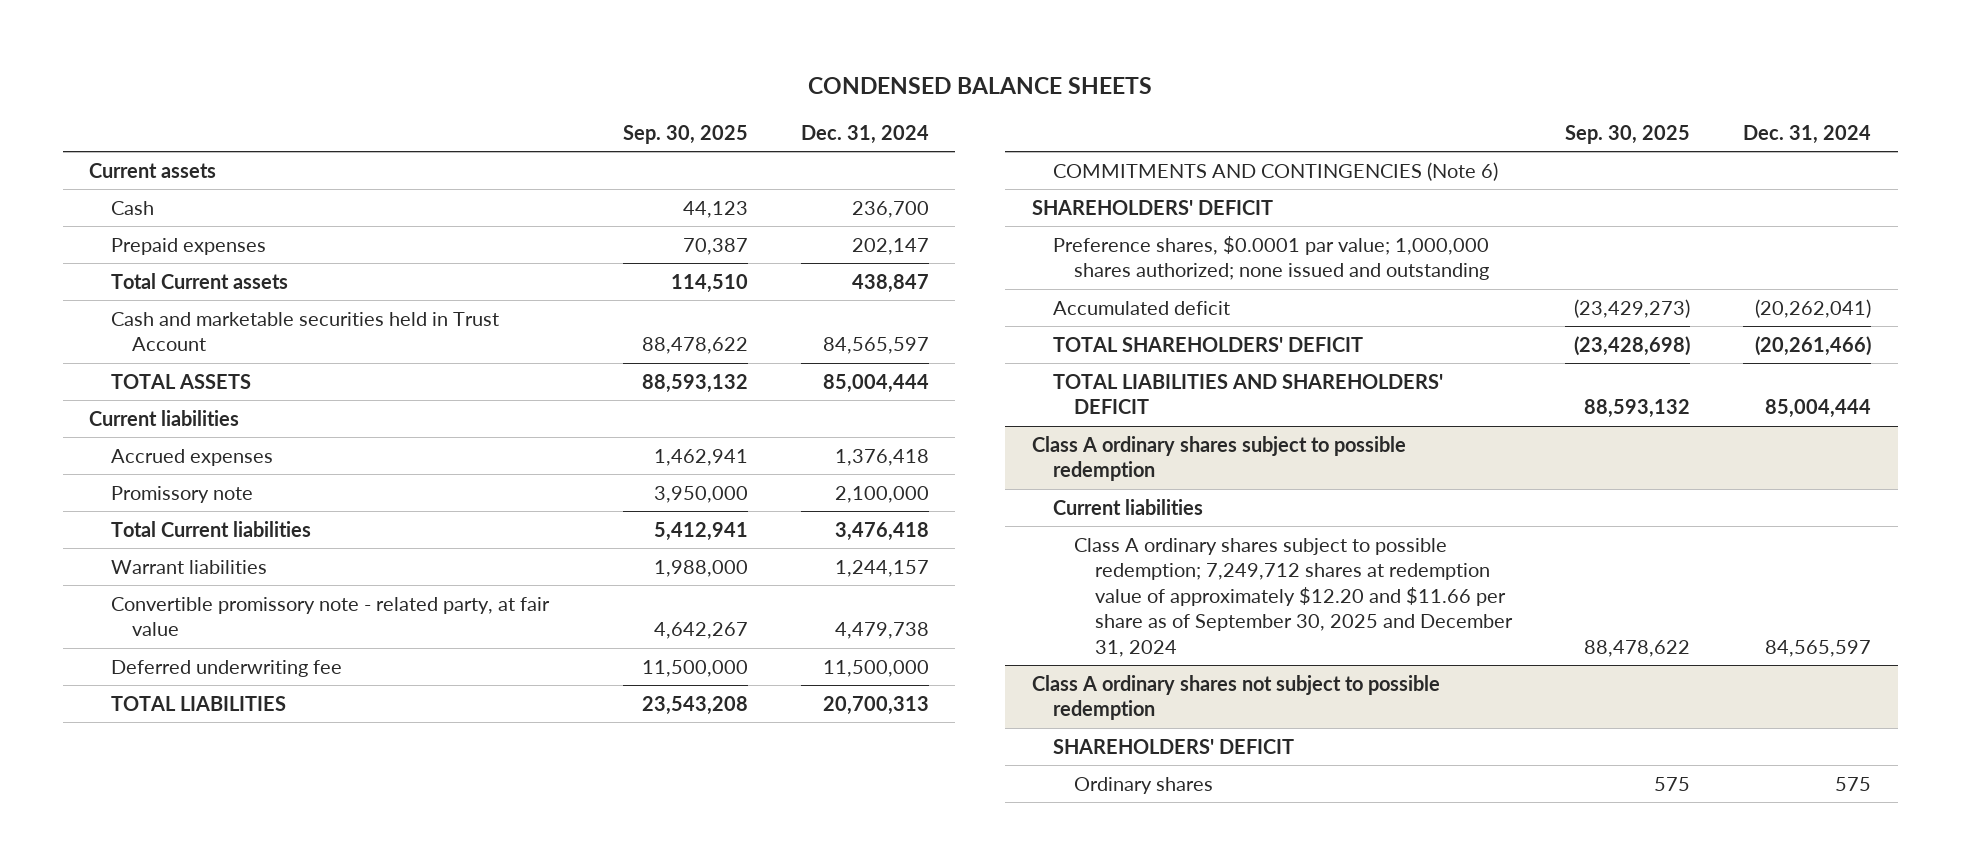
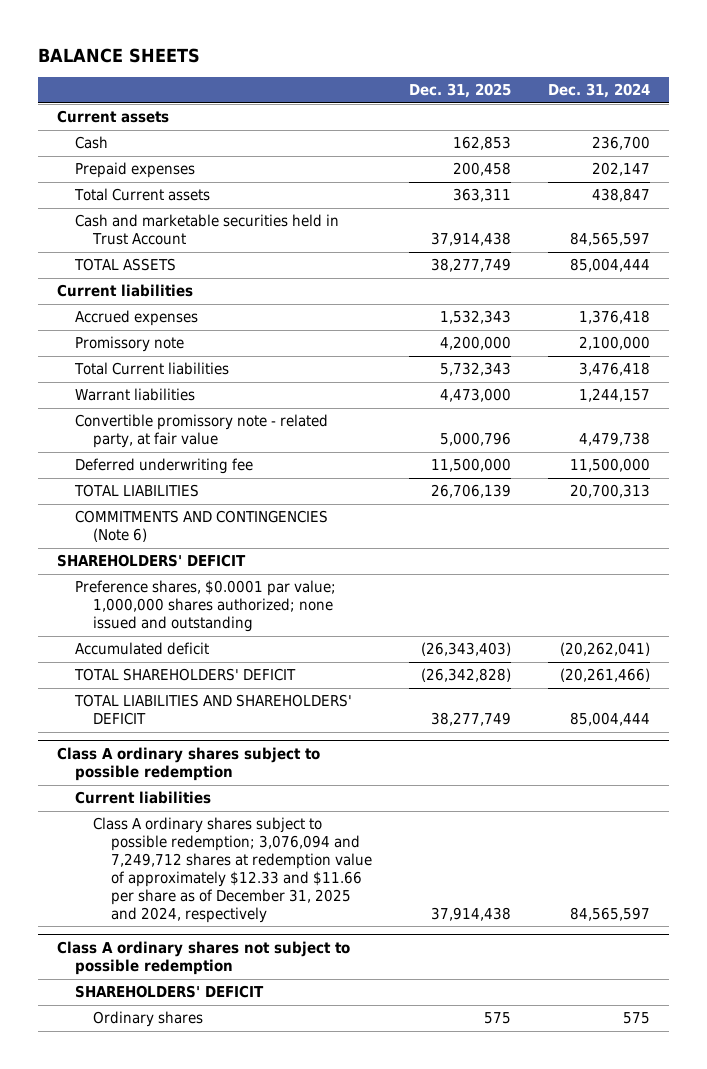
- CONDENSED BALANCE SHEETS
+ BALANCE SHEETS
- | Sep. 30, 2025 | Dec. 31, 2024
+ | Dec. 31, 2025 | Dec. 31, 2024
@ Class A ordinary shares subject to possible redemption
- Class A ordinary shares subject to possible redemption; 7,249,712 shares at redemption value of approximately $12.20 and $11.66 per share as of September 30, 2025 and December 31, 2024 | 88,478,622 | 84,565,597
+ Class A ordinary shares subject to possible redemption; 3,076,094 and 7,249,712 shares at redemption value of approximately $12.33 and $11.66 per share as of December 31, 2025 and 2024, respectively | 37,914,438 | 84,565,597

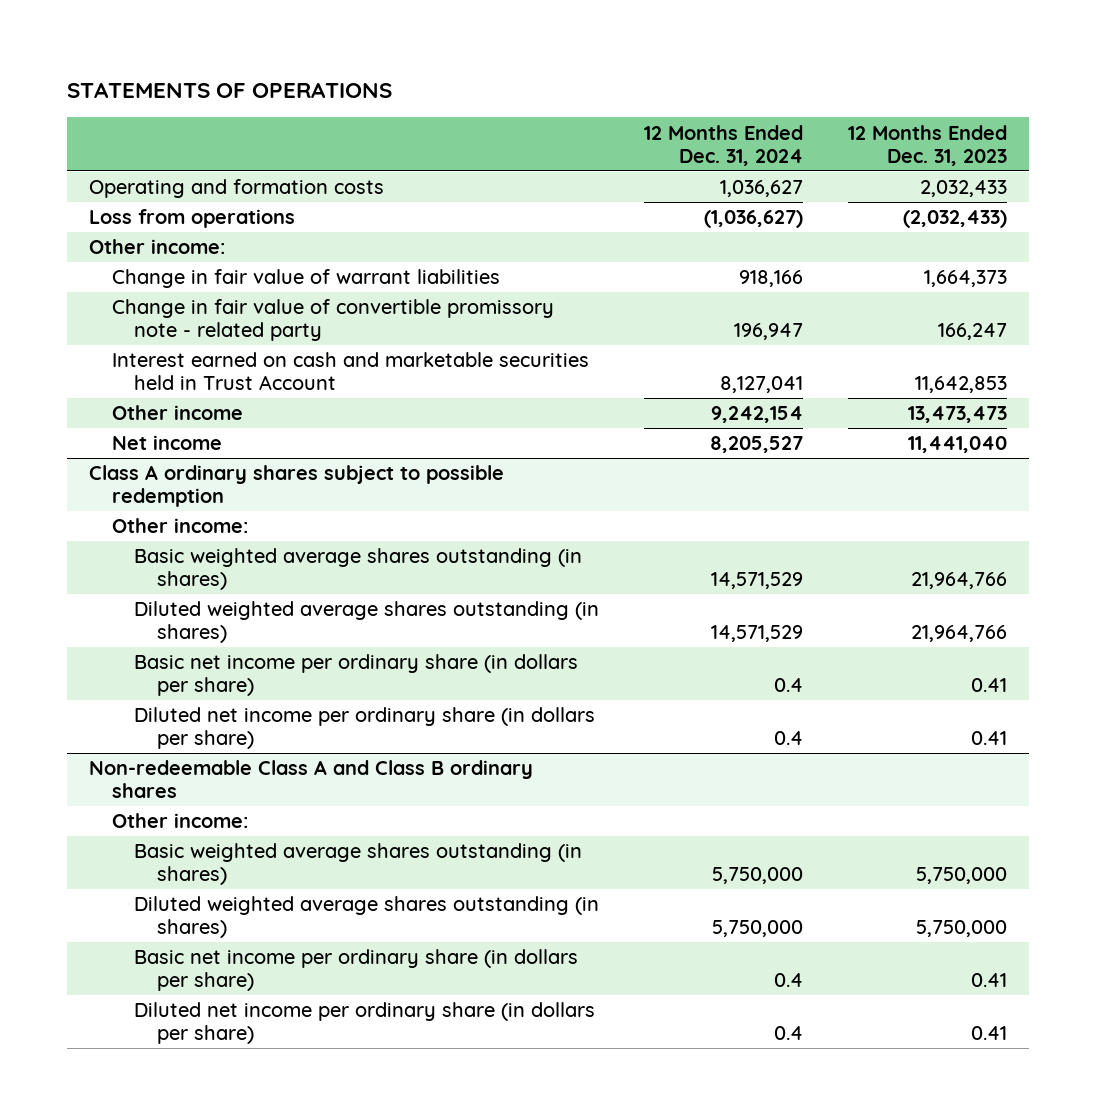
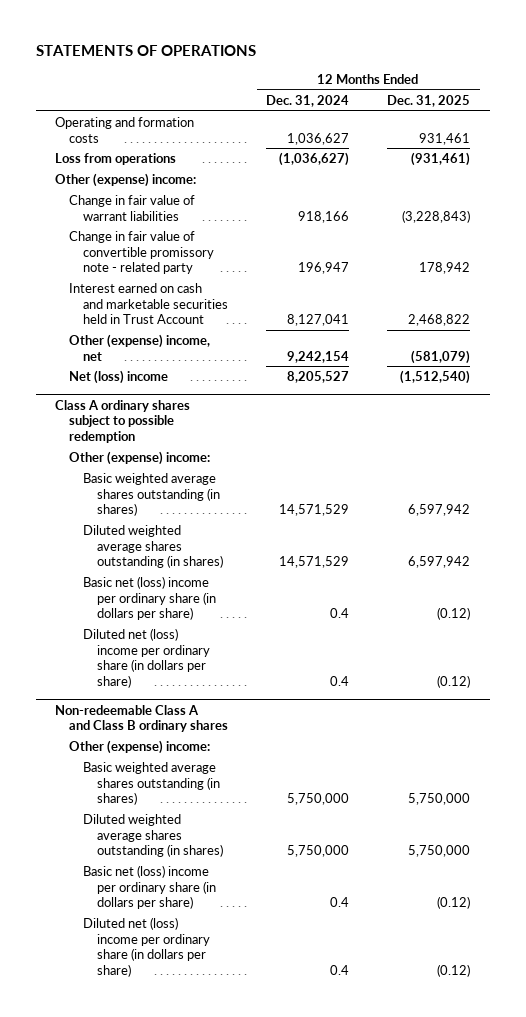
- | 12 Months Ended Dec. 31, 2024 | 12 Months Ended Dec. 31, 2023
+ | 12 Months Ended Dec. 31, 2024 | 12 Months Ended Dec. 31, 2025
- Other income:
+ Other (expense) income:
- Other income | 9,242,154 | 13,473,473
- Net income | 8,205,527 | 11,441,040
+ Other (expense) income, net | 9,242,154 | (581,079)
+ Net (loss) income | 8,205,527 | (1,512,540)
@ Class A ordinary shares subject to possible redemption
- Other income:
+ Other (expense) income:
- Basic net income per ordinary share (in dollars per share) | 0.4 | 0.41
- Diluted net income per ordinary share (in dollars per share) | 0.4 | 0.41
+ Basic net (loss) income per ordinary share (in dollars per share) | 0.4 | (0.12)
+ Diluted net (loss) income per ordinary share (in dollars per share) | 0.4 | (0.12)
@ Non-redeemable Class A and Class B ordinary shares
- Other income:
+ Other (expense) income:
- Basic net income per ordinary share (in dollars per share) | 0.4 | 0.41
- Diluted net income per ordinary share (in dollars per share) | 0.4 | 0.41
+ Basic net (loss) income per ordinary share (in dollars per share) | 0.4 | (0.12)
+ Diluted net (loss) income per ordinary share (in dollars per share) | 0.4 | (0.12)

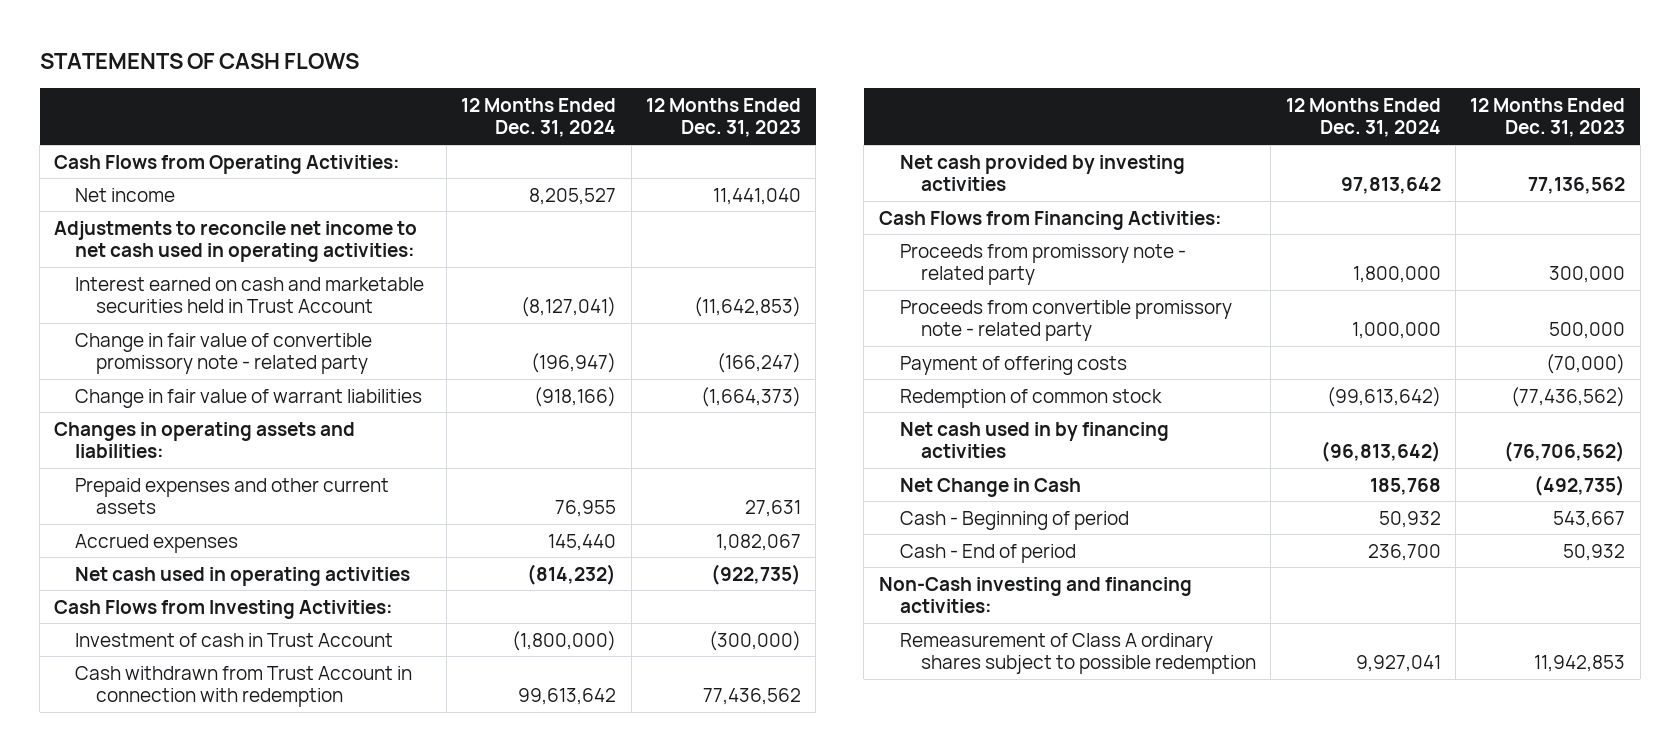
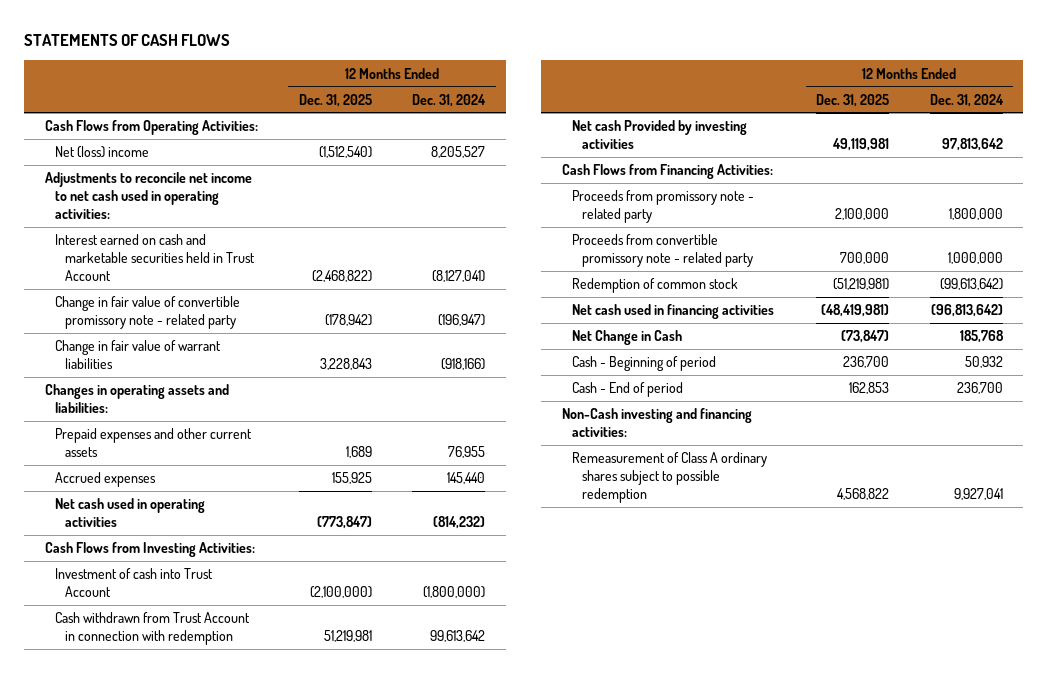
- | 12 Months Ended Dec. 31, 2024 | 12 Months Ended Dec. 31, 2023
+ | 12 Months Ended Dec. 31, 2025 | 12 Months Ended Dec. 31, 2024
- Net income | 8,205,527 | 11,441,040
+ Net (loss) income | (1,512,540) | 8,205,527
- Investment of cash in Trust Account | (1,800,000) | (300,000)
+ Investment of cash into Trust Account | (2,100,000) | (1,800,000)
- Net cash provided by investing activities | 97,813,642 | 77,136,562
+ Net cash Provided by investing activities | 49,119,981 | 97,813,642
- Payment of offering costs | | (70,000)
- Net cash used in by financing activities | (96,813,642) | (76,706,562)
+ Net cash used in financing activities | (48,419,981) | (96,813,642)

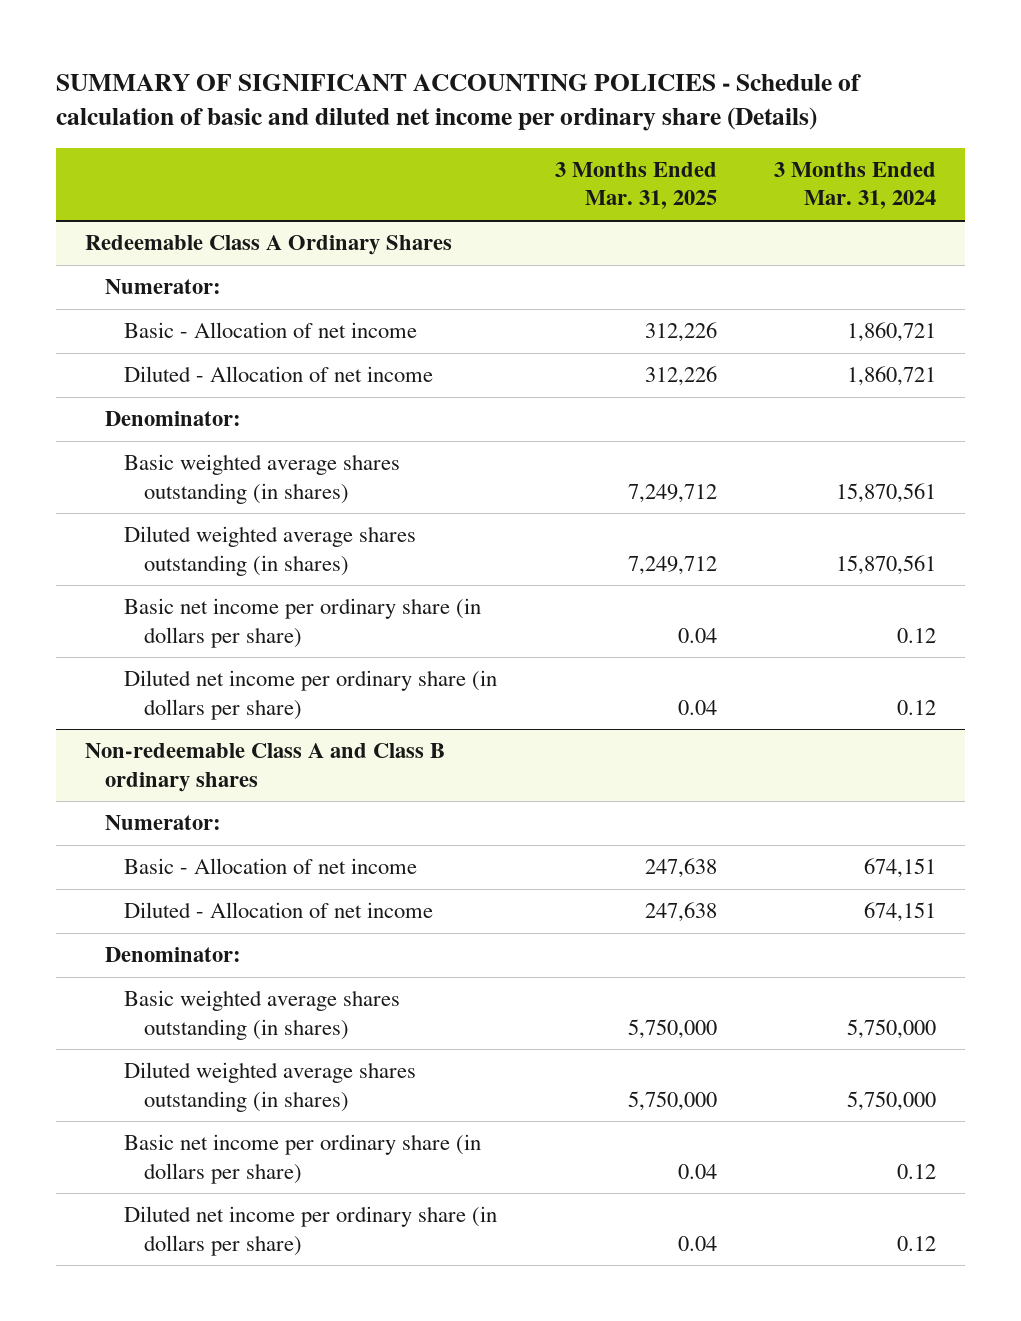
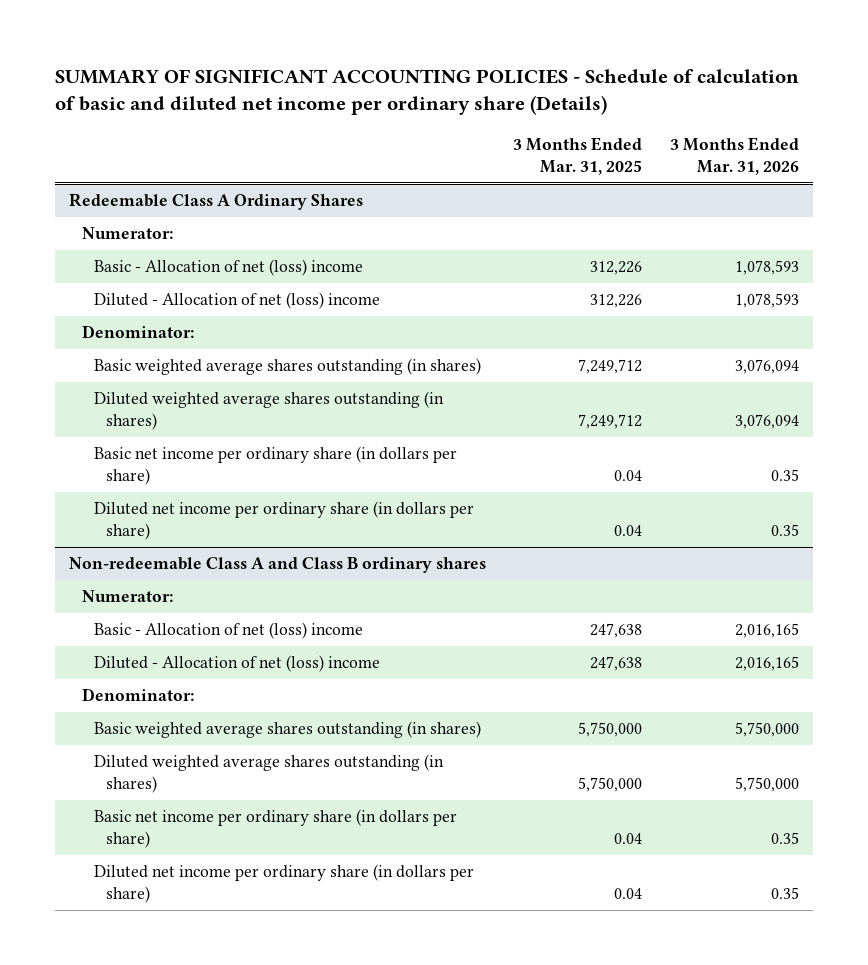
- | 3 Months Ended Mar. 31, 2025 | 3 Months Ended Mar. 31, 2024
+ | 3 Months Ended Mar. 31, 2025 | 3 Months Ended Mar. 31, 2026
@ Redeemable Class A Ordinary Shares
- Basic - Allocation of net income | 312,226 | 1,860,721
- Diluted - Allocation of net income | 312,226 | 1,860,721
+ Basic - Allocation of net (loss) income | 312,226 | 1,078,593
+ Diluted - Allocation of net (loss) income | 312,226 | 1,078,593
@ Non-redeemable Class A and Class B ordinary shares
- Basic - Allocation of net income | 247,638 | 674,151
- Diluted - Allocation of net income | 247,638 | 674,151
+ Basic - Allocation of net (loss) income | 247,638 | 2,016,165
+ Diluted - Allocation of net (loss) income | 247,638 | 2,016,165

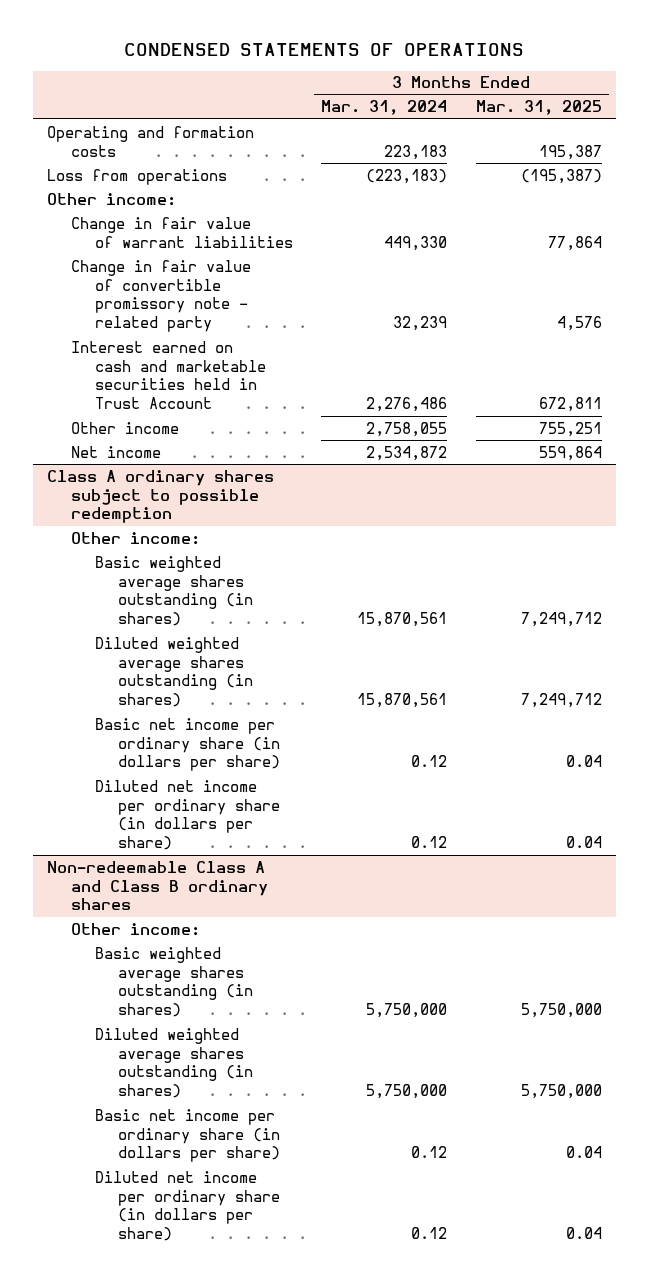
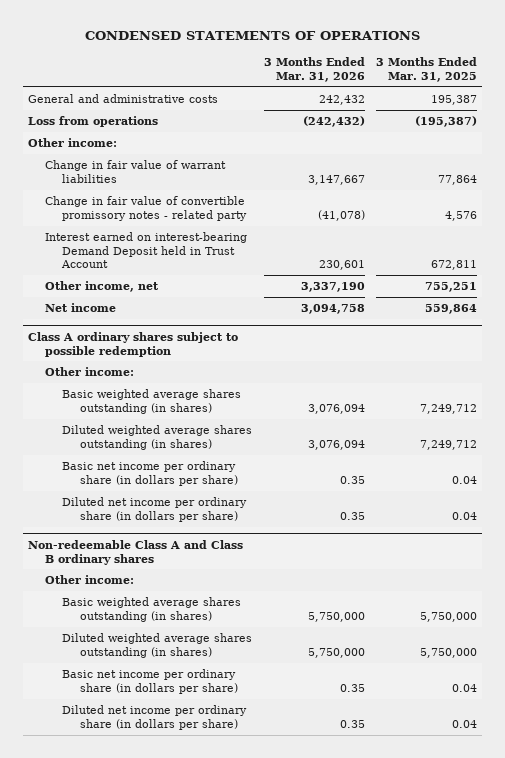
- | 3 Months Ended Mar. 31, 2024 | 3 Months Ended Mar. 31, 2025
+ | 3 Months Ended Mar. 31, 2026 | 3 Months Ended Mar. 31, 2025
- Operating and formation costs | 223,183 | 195,387
+ General and administrative costs | 242,432 | 195,387
- Change in fair value of convertible promissory note - related party | 32,239 | 4,576
- Interest earned on cash and marketable securities held in Trust Account | 2,276,486 | 672,811
- Other income | 2,758,055 | 755,251
+ Change in fair value of convertible promissory notes - related party | (41,078) | 4,576
+ Interest earned on interest-bearing Demand Deposit held in Trust Account | 230,601 | 672,811
+ Other income, net | 3,337,190 | 755,251

